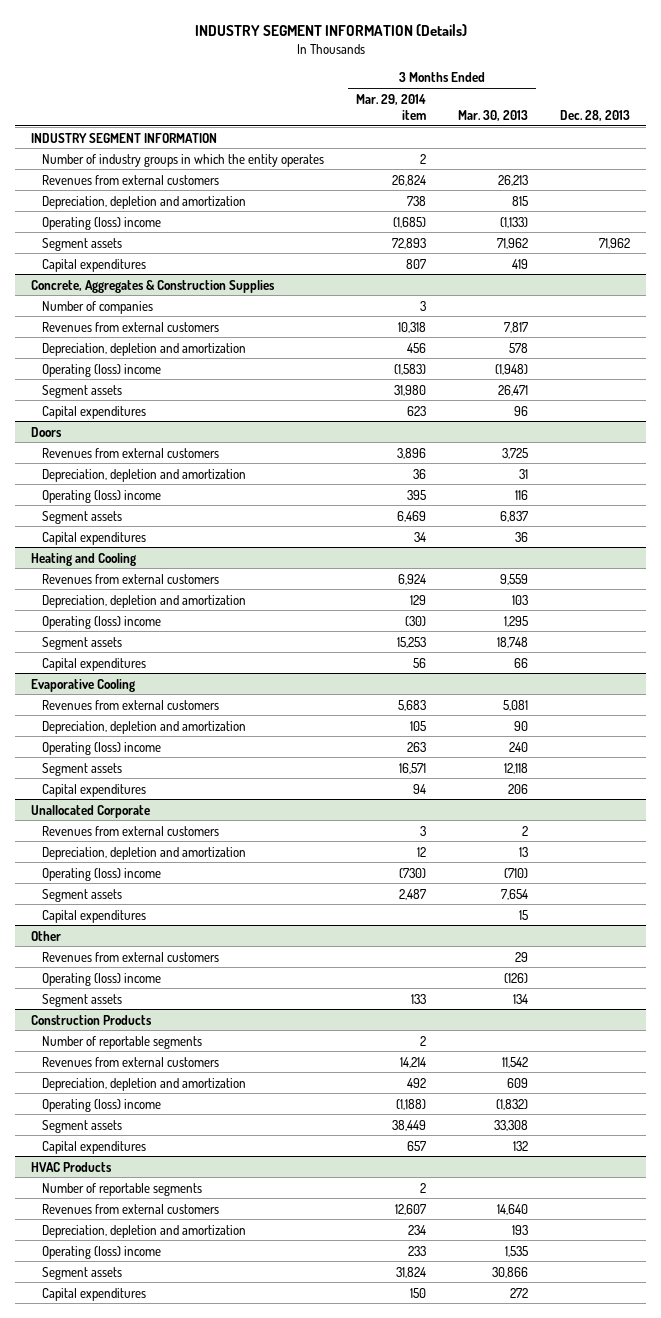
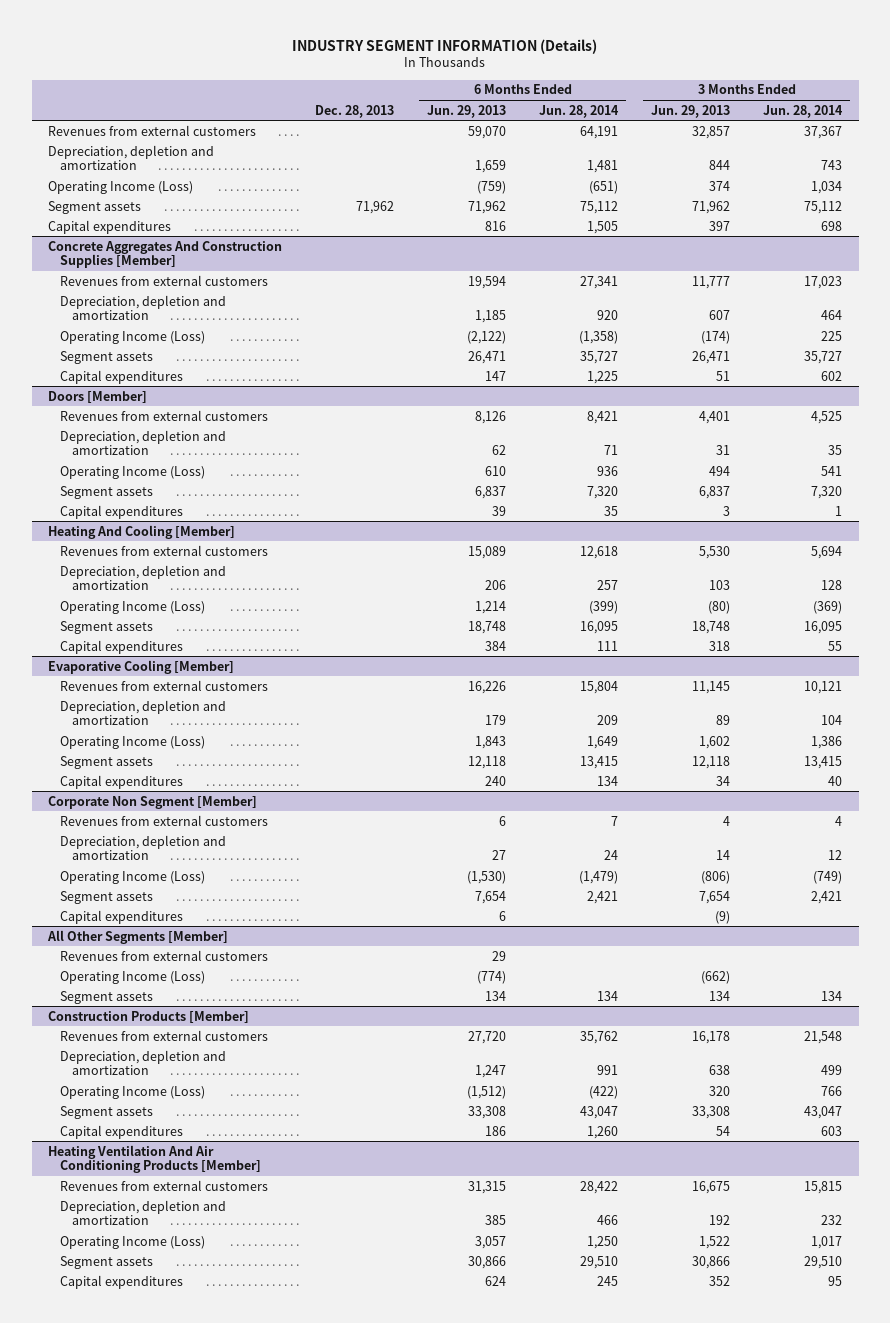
- | 3 Months Ended Mar. 29, 2014 item | 3 Months Ended Mar. 30, 2013 | Dec. 28, 2013
+ | Dec. 28, 2013 | 6 Months Ended Jun. 29, 2013 | 6 Months Ended Jun. 28, 2014 | 3 Months Ended Jun. 29, 2013 | 3 Months Ended Jun. 28, 2014
- INDUSTRY SEGMENT INFORMATION
- Number of industry groups in which the entity operates | 2 | |
- Operating (loss) income | (1,685) | (1,133) |
+ Operating Income (Loss) | | (759) | (651) | 374 | 1,034
- Concrete, Aggregates & Construction Supplies
- Number of companies | 3 | |
+ Concrete Aggregates And Construction Supplies [Member]
- Operating (loss) income | (1,583) | (1,948) |
+ Operating Income (Loss) | | (2,122) | (1,358) | (174) | 225
- Doors
+ Doors [Member]
- Operating (loss) income | 395 | 116 |
+ Operating Income (Loss) | | 610 | 936 | 494 | 541
- Heating and Cooling
+ Heating And Cooling [Member]
- Operating (loss) income | (30) | 1,295 |
+ Operating Income (Loss) | | 1,214 | (399) | (80) | (369)
- Evaporative Cooling
+ Evaporative Cooling [Member]
- Operating (loss) income | 263 | 240 |
+ Operating Income (Loss) | | 1,843 | 1,649 | 1,602 | 1,386
- Unallocated Corporate
- Revenues from external customers | 3 | 2 |
- Depreciation, depletion and amortization | 12 | 13 |
- Operating (loss) income | (730) | (710) |
- Segment assets | 2,487 | 7,654 |
- Capital expenditures | | 15 |
- Other
+ Corporate Non Segment [Member]
+ Revenues from external customers | | 6 | 7 | 4 | 4
+ Depreciation, depletion and amortization | | 27 | 24 | 14 | 12
+ Operating Income (Loss) | | (1,530) | (1,479) | (806) | (749)
+ Segment assets | | 7,654 | 2,421 | 7,654 | 2,421
+ Capital expenditures | | 6 | | (9) |
+ All Other Segments [Member]
- Operating (loss) income | | (126) |
+ Operating Income (Loss) | | (774) | | (662) |
- Construction Products
- Number of reportable segments | 2 | |
+ Construction Products [Member]
- Operating (loss) income | (1,188) | (1,832) |
+ Operating Income (Loss) | | (1,512) | (422) | 320 | 766
- HVAC Products
- Number of reportable segments | 2 | |
- Revenues from external customers | 12,607 | 14,640 |
- Depreciation, depletion and amortization | 234 | 193 |
- Operating (loss) income | 233 | 1,535 |
- Segment assets | 31,824 | 30,866 |
- Capital expenditures | 150 | 272 |
+ Heating Ventilation And Air Conditioning Products [Member]
+ Revenues from external customers | | 31,315 | 28,422 | 16,675 | 15,815
+ Depreciation, depletion and amortization | | 385 | 466 | 192 | 232
+ Operating Income (Loss) | | 3,057 | 1,250 | 1,522 | 1,017
+ Segment assets | | 30,866 | 29,510 | 30,866 | 29,510
+ Capital expenditures | | 624 | 245 | 352 | 95

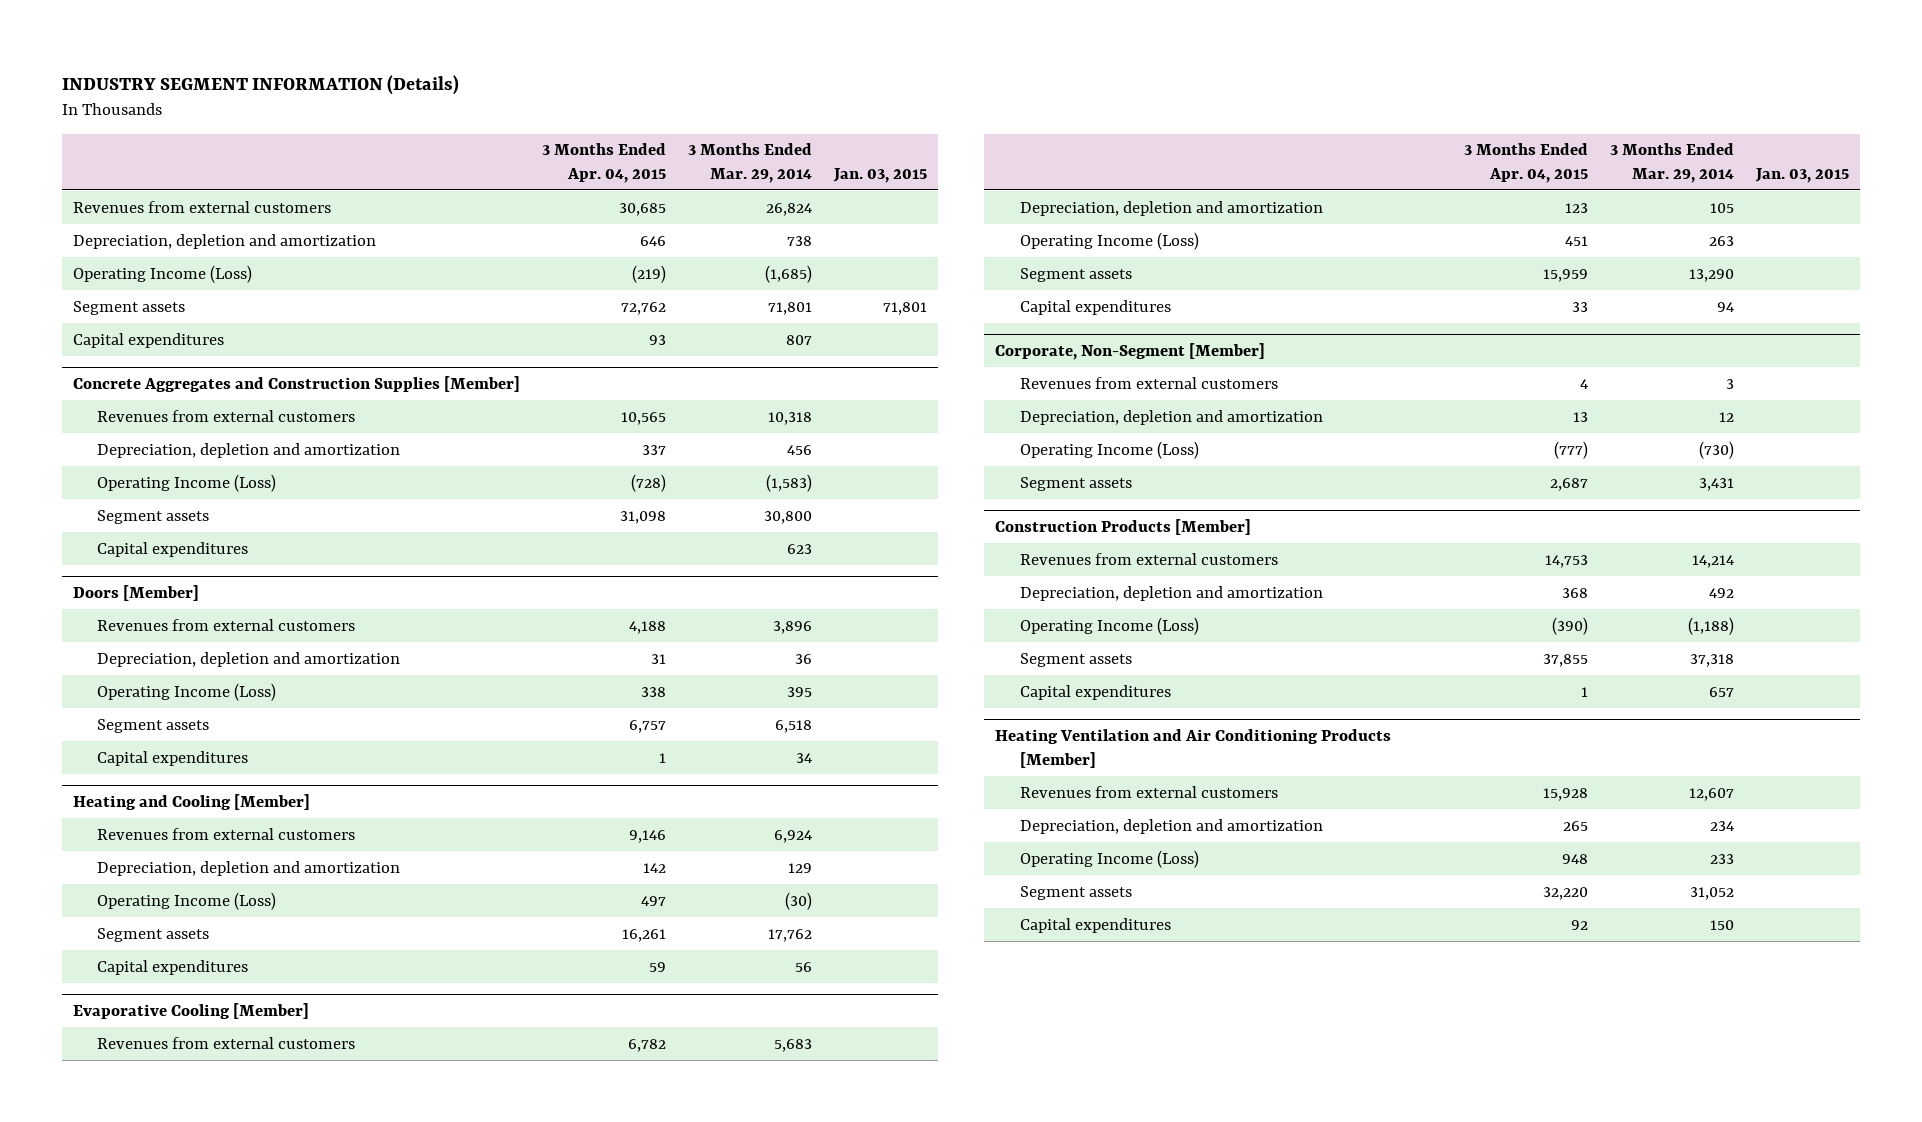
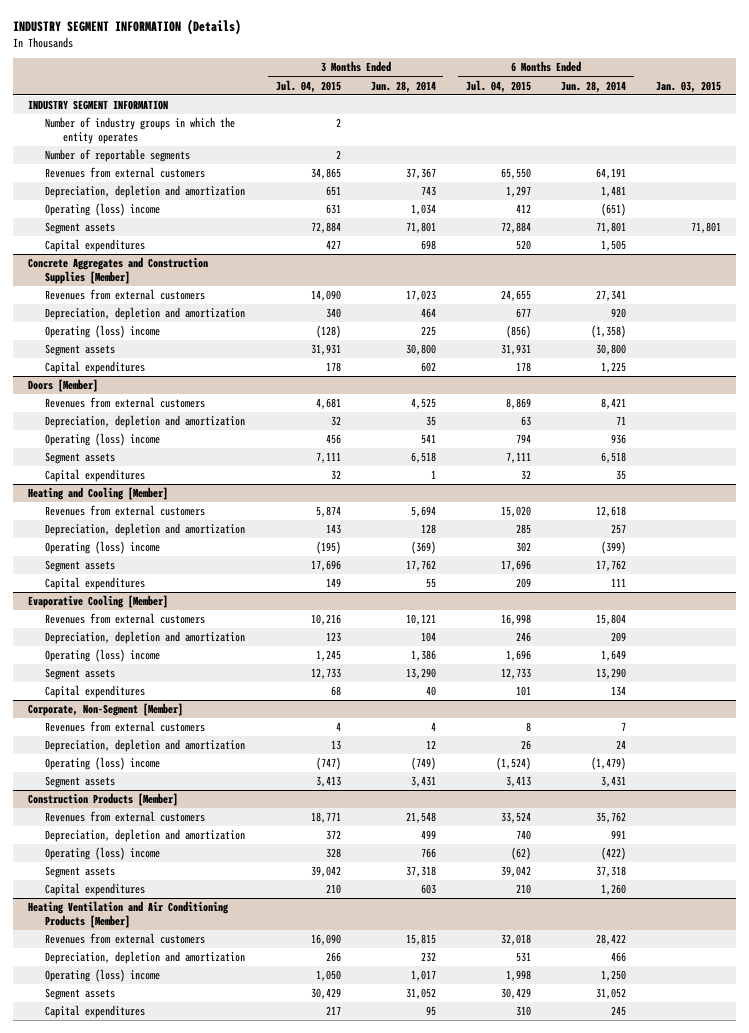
- | 3 Months Ended Apr. 04, 2015 | 3 Months Ended Mar. 29, 2014 | Jan. 03, 2015
+ | 3 Months Ended Jul. 04, 2015 | 3 Months Ended Jun. 28, 2014 | 6 Months Ended Jul. 04, 2015 | 6 Months Ended Jun. 28, 2014 | Jan. 03, 2015
+ INDUSTRY SEGMENT INFORMATION
+ Number of industry groups in which the entity operates | 2 | | | |
+ Number of reportable segments | 2 | | | |
- Operating Income (Loss) | (219) | (1,685) |
+ Operating (loss) income | 631 | 1,034 | 412 | (651) |
@ Concrete Aggregates and Construction Supplies [Member]
- Operating Income (Loss) | (728) | (1,583) |
+ Operating (loss) income | (128) | 225 | (856) | (1,358) |
@ Doors [Member]
- Operating Income (Loss) | 338 | 395 |
+ Operating (loss) income | 456 | 541 | 794 | 936 |
@ Heating and Cooling [Member]
- Operating Income (Loss) | 497 | (30) |
+ Operating (loss) income | (195) | (369) | 302 | (399) |
@ Evaporative Cooling [Member]
- Operating Income (Loss) | 451 | 263 |
+ Operating (loss) income | 1,245 | 1,386 | 1,696 | 1,649 |
@ Corporate, Non-Segment [Member]
- Operating Income (Loss) | (777) | (730) |
+ Operating (loss) income | (747) | (749) | (1,524) | (1,479) |
@ Construction Products [Member]
- Operating Income (Loss) | (390) | (1,188) |
+ Operating (loss) income | 328 | 766 | (62) | (422) |
@ Heating Ventilation and Air Conditioning Products [Member]
- Operating Income (Loss) | 948 | 233 |
+ Operating (loss) income | 1,050 | 1,017 | 1,998 | 1,250 |

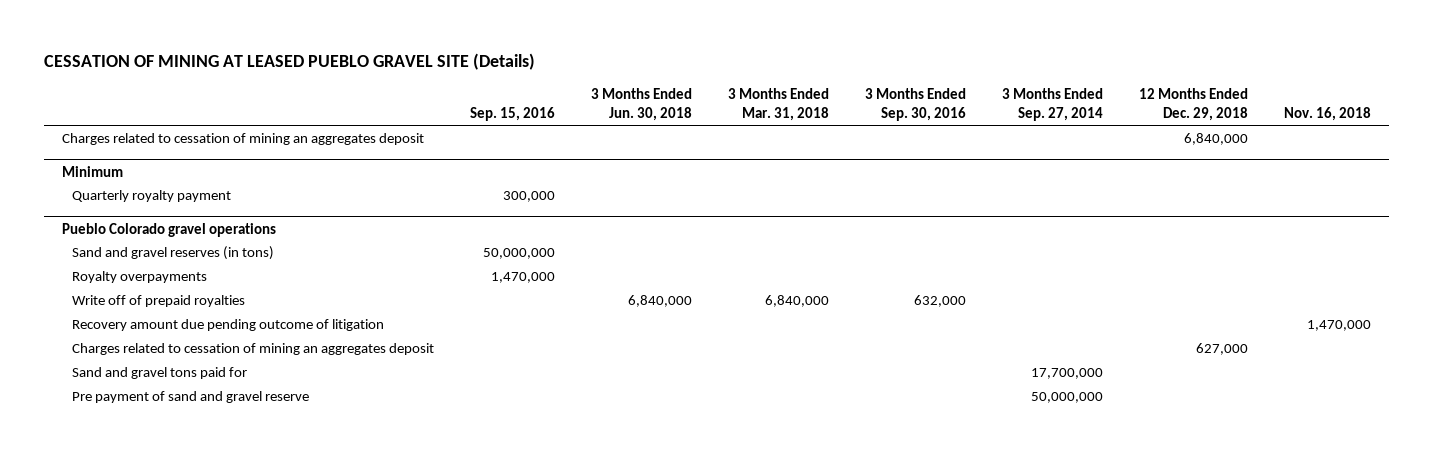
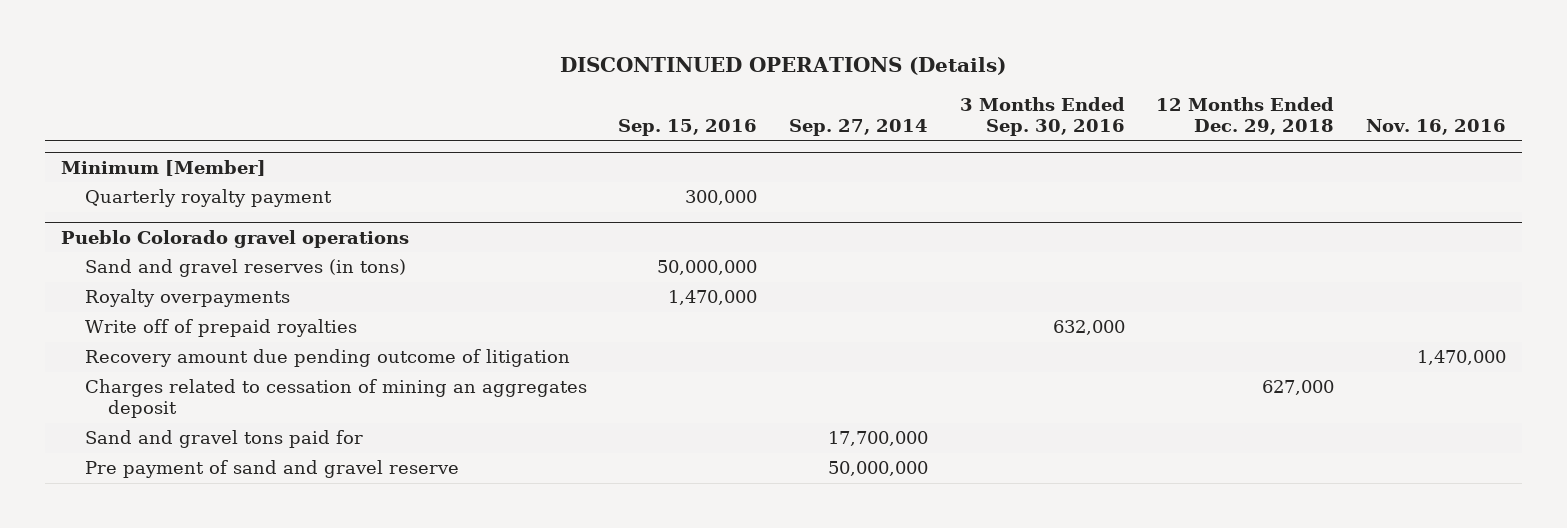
- CESSATION OF MINING AT LEASED PUEBLO GRAVEL SITE (Details)
+ DISCONTINUED OPERATIONS (Details)
- | Sep. 15, 2016 | 3 Months Ended Jun. 30, 2018 | 3 Months Ended Mar. 31, 2018 | 3 Months Ended Sep. 30, 2016 | 3 Months Ended Sep. 27, 2014 | 12 Months Ended Dec. 29, 2018 | Nov. 16, 2018
+ | Sep. 15, 2016 | Sep. 27, 2014 | 3 Months Ended Sep. 30, 2016 | 12 Months Ended Dec. 29, 2018 | Nov. 16, 2016
- Charges related to cessation of mining an aggregates deposit | | | | | | 6,840,000 |
- Minimum
+ Minimum [Member]

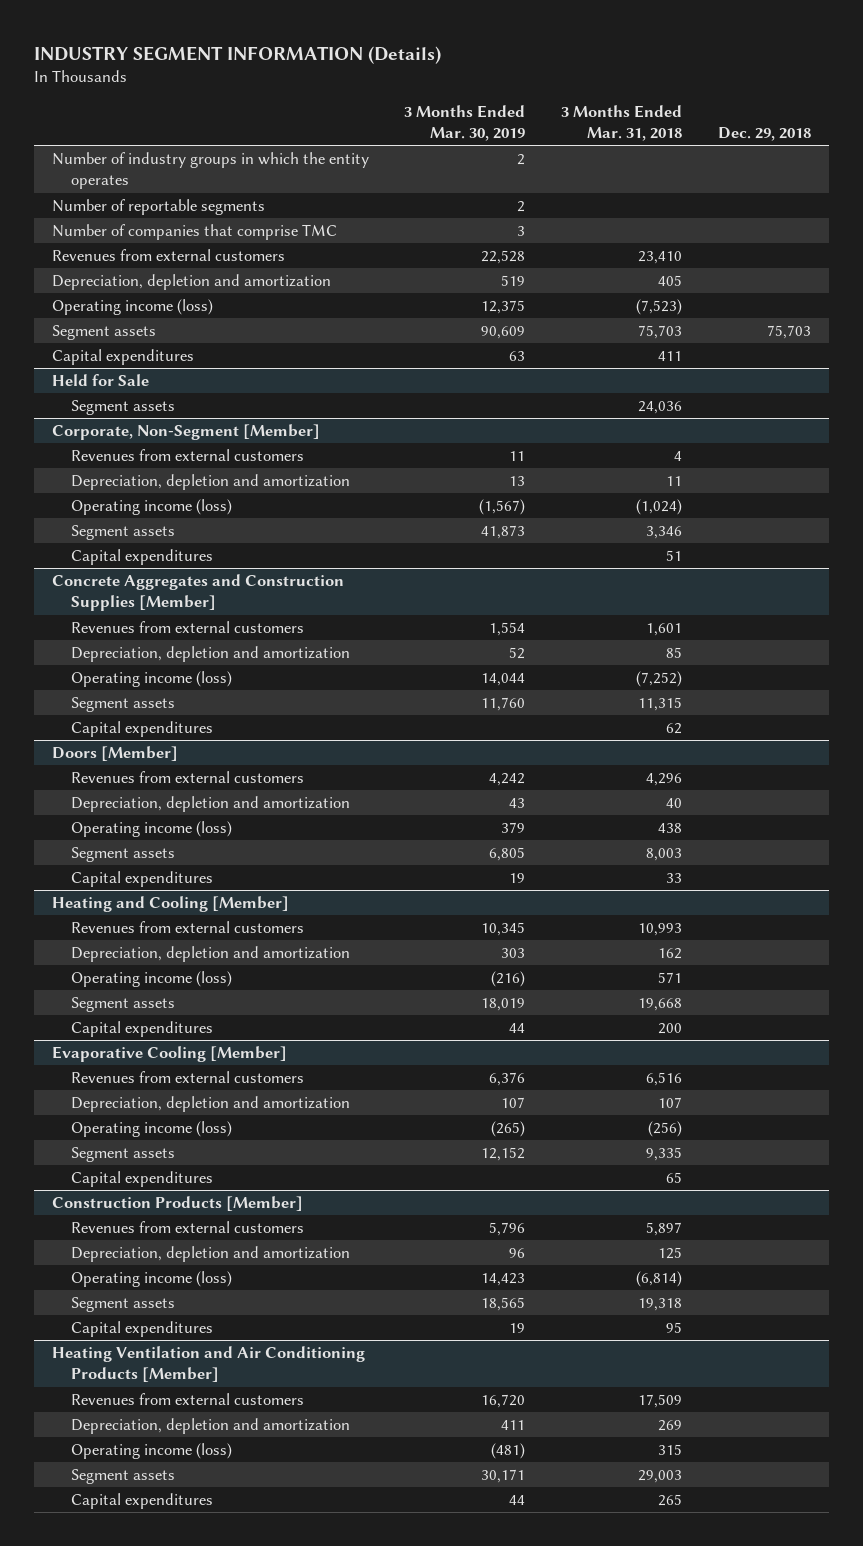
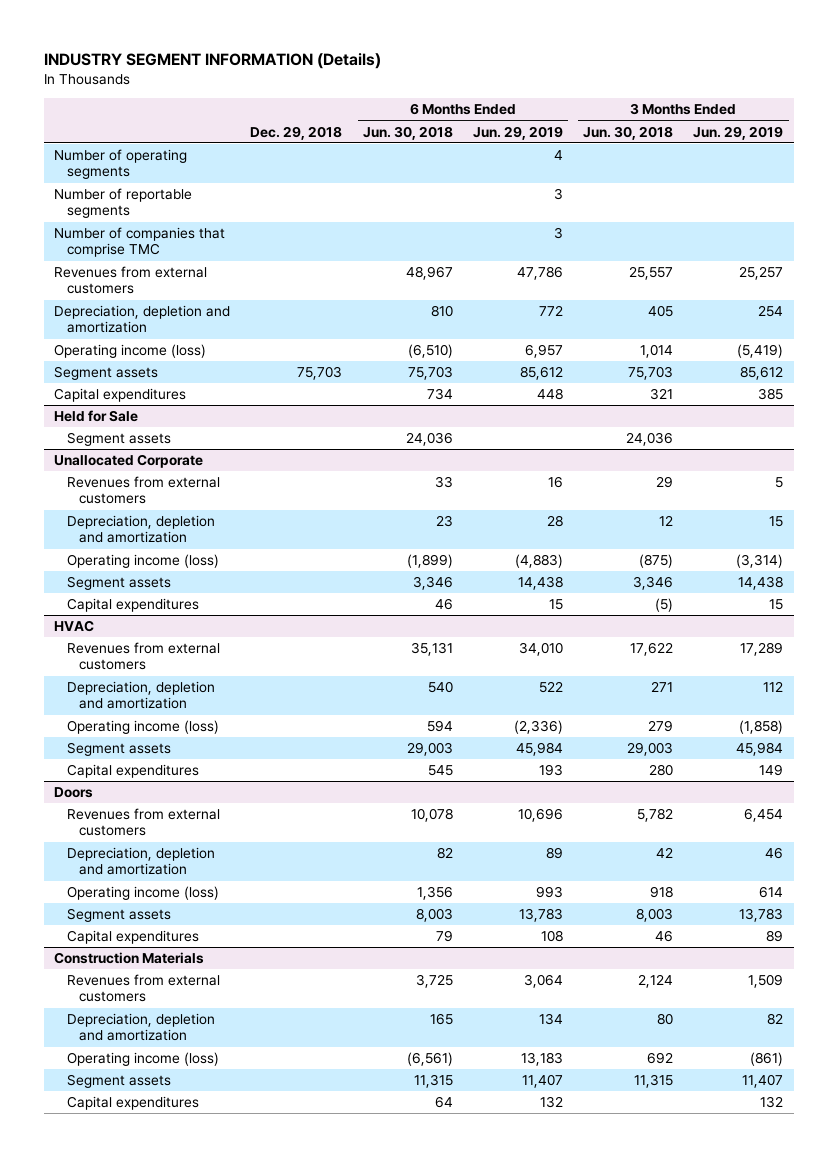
- | 3 Months Ended Mar. 30, 2019 | 3 Months Ended Mar. 31, 2018 | Dec. 29, 2018
+ | Dec. 29, 2018 | 6 Months Ended Jun. 30, 2018 | 6 Months Ended Jun. 29, 2019 | 3 Months Ended Jun. 30, 2018 | 3 Months Ended Jun. 29, 2019
- Number of industry groups in which the entity operates | 2 | |
+ Number of operating segments | | | 4 | |
- Corporate, Non-Segment [Member]
+ Unallocated Corporate
- Concrete Aggregates and Construction Supplies [Member]
- Revenues from external customers | 1,554 | 1,601 |
- Depreciation, depletion and amortization | 52 | 85 |
- Operating income (loss) | 14,044 | (7,252) |
- Segment assets | 11,760 | 11,315 |
- Capital expenditures | | 62 |
- Doors [Member]
+ HVAC
+ Revenues from external customers | | 35,131 | 34,010 | 17,622 | 17,289
+ Depreciation, depletion and amortization | | 540 | 522 | 271 | 112
+ Operating income (loss) | | 594 | (2,336) | 279 | (1,858)
+ Segment assets | | 29,003 | 45,984 | 29,003 | 45,984
+ Capital expenditures | | 545 | 193 | 280 | 149
+ Doors
- Heating and Cooling [Member]
- Revenues from external customers | 10,345 | 10,993 |
- Depreciation, depletion and amortization | 303 | 162 |
- Operating income (loss) | (216) | 571 |
- Segment assets | 18,019 | 19,668 |
- Capital expenditures | 44 | 200 |
- Evaporative Cooling [Member]
- Revenues from external customers | 6,376 | 6,516 |
- Depreciation, depletion and amortization | 107 | 107 |
- Operating income (loss) | (265) | (256) |
- Segment assets | 12,152 | 9,335 |
- Capital expenditures | | 65 |
- Construction Products [Member]
- Revenues from external customers | 5,796 | 5,897 |
- Depreciation, depletion and amortization | 96 | 125 |
- Operating income (loss) | 14,423 | (6,814) |
- Segment assets | 18,565 | 19,318 |
- Capital expenditures | 19 | 95 |
- Heating Ventilation and Air Conditioning Products [Member]
- Revenues from external customers | 16,720 | 17,509 |
- Depreciation, depletion and amortization | 411 | 269 |
- Operating income (loss) | (481) | 315 |
- Segment assets | 30,171 | 29,003 |
- Capital expenditures | 44 | 265 |
+ Construction Materials
+ Revenues from external customers | | 3,725 | 3,064 | 2,124 | 1,509
+ Depreciation, depletion and amortization | | 165 | 134 | 80 | 82
+ Operating income (loss) | | (6,561) | 13,183 | 692 | (861)
+ Segment assets | | 11,315 | 11,407 | 11,315 | 11,407
+ Capital expenditures | | 64 | 132 | | 132

